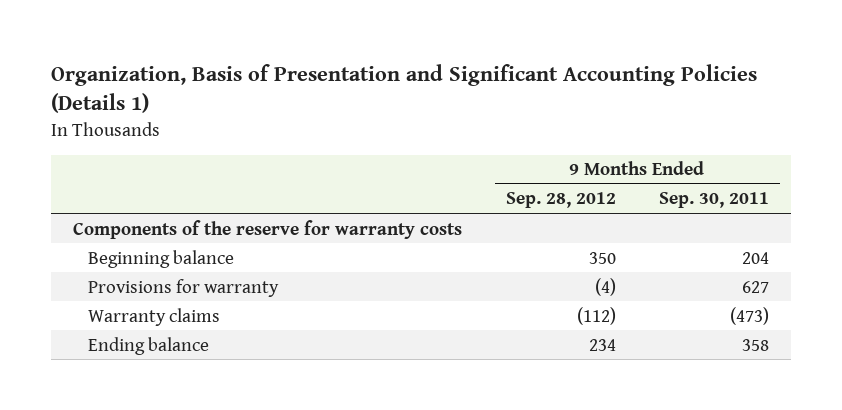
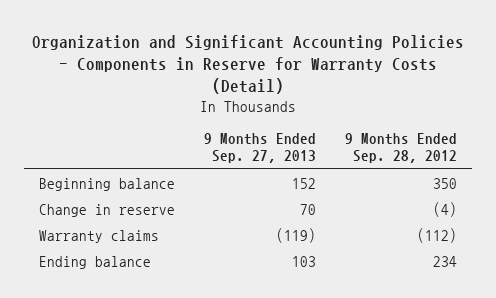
- Organization, Basis of Presentation and Significant Accounting Policies (Details 1)
+ Organization and Significant Accounting Policies - Components in Reserve for Warranty Costs (Detail)
- | 9 Months Ended Sep. 28, 2012 | 9 Months Ended Sep. 30, 2011
+ | 9 Months Ended Sep. 27, 2013 | 9 Months Ended Sep. 28, 2012
- Components of the reserve for warranty costs
- Provisions for warranty | (4) | 627
+ Change in reserve | 70 | (4)

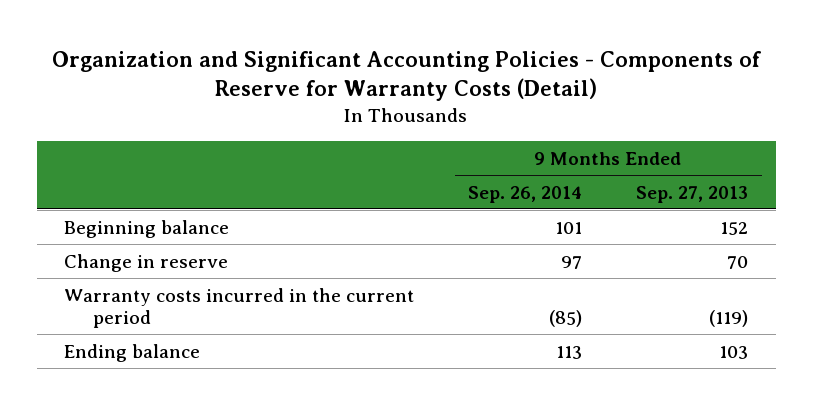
- Organization and Significant Accounting Policies - Components in Reserve for Warranty Costs (Detail)
+ Organization and Significant Accounting Policies - Components of Reserve for Warranty Costs (Detail)
- | 9 Months Ended Sep. 27, 2013 | 9 Months Ended Sep. 28, 2012
+ | 9 Months Ended Sep. 26, 2014 | 9 Months Ended Sep. 27, 2013
- Warranty claims | (119) | (112)
+ Warranty costs incurred in the current period | (85) | (119)

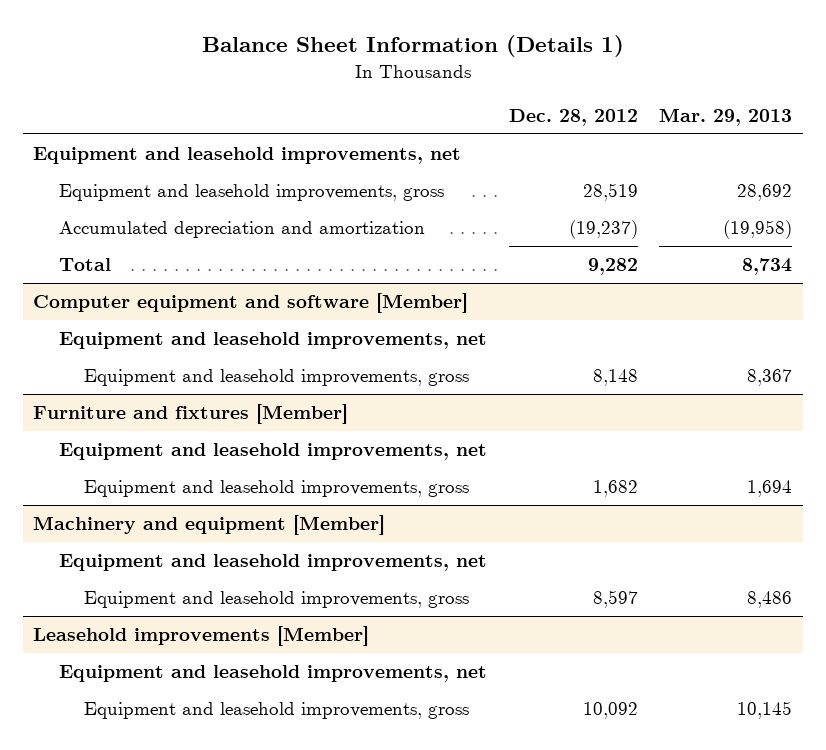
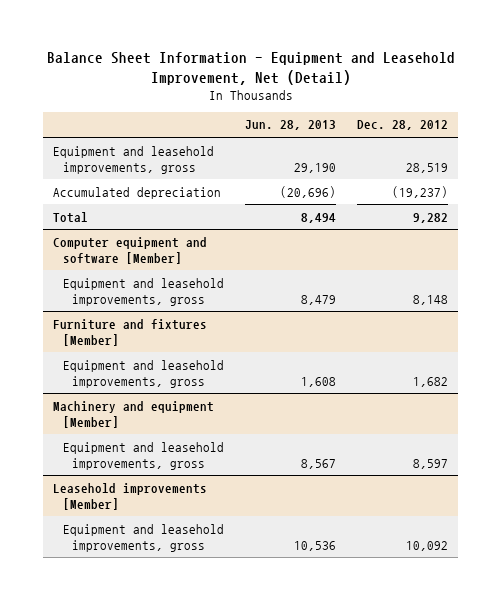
- Balance Sheet Information (Details 1)
+ Balance Sheet Information - Equipment and Leasehold Improvement, Net (Detail)
- | Dec. 28, 2012 | Mar. 29, 2013
+ | Jun. 28, 2013 | Dec. 28, 2012
- Equipment and leasehold improvements, net
- Accumulated depreciation and amortization | (19,237) | (19,958)
+ Accumulated depreciation | (20,696) | (19,237)
@ Computer equipment and software [Member]
- Equipment and leasehold improvements, net
@ Furniture and fixtures [Member]
- Equipment and leasehold improvements, net
@ Machinery and equipment [Member]
- Equipment and leasehold improvements, net
@ Leasehold improvements [Member]
- Equipment and leasehold improvements, net

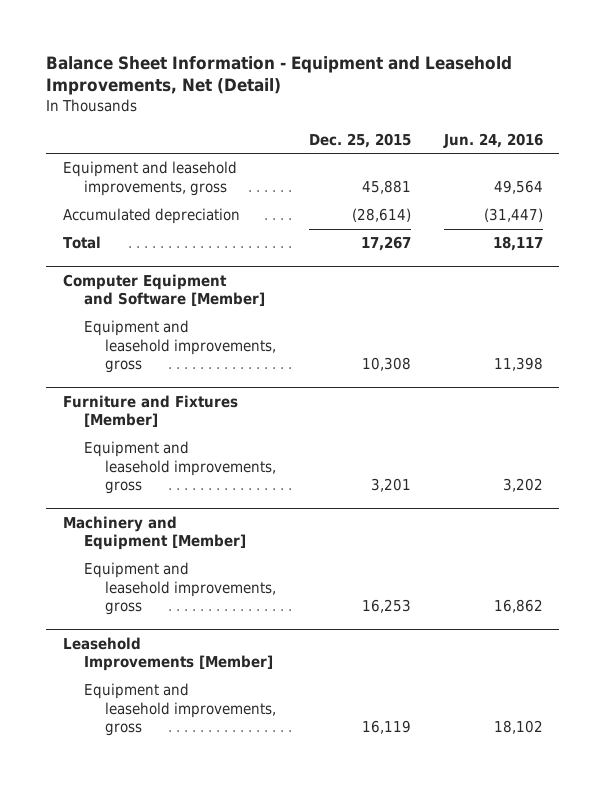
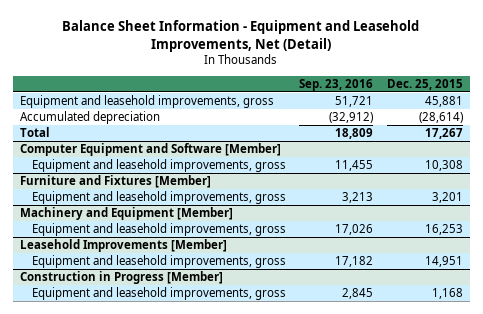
- | Dec. 25, 2015 | Jun. 24, 2016
+ | Sep. 23, 2016 | Dec. 25, 2015
@ Leasehold Improvements [Member]
- Equipment and leasehold improvements, gross | 16,119 | 18,102
+ Equipment and leasehold improvements, gross | 17,182 | 14,951
+ Construction in Progress [Member]
+ Equipment and leasehold improvements, gross | 2,845 | 1,168

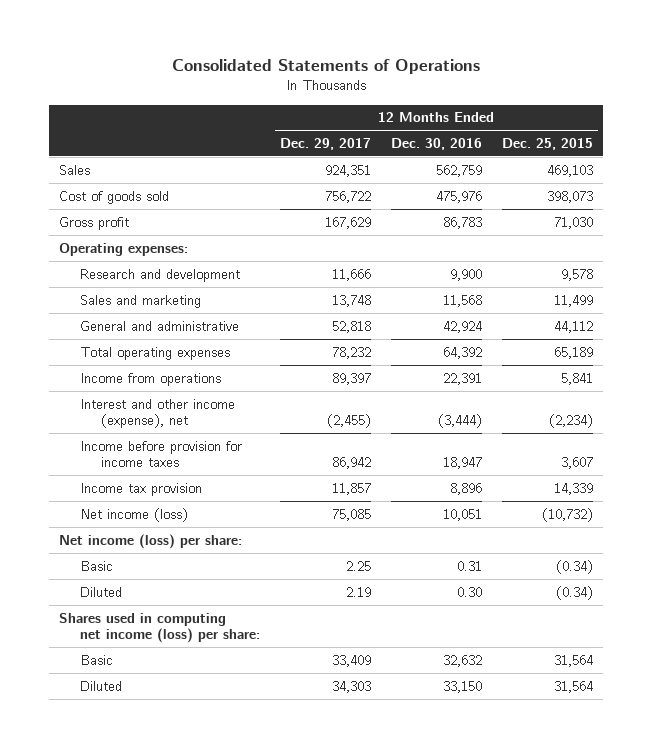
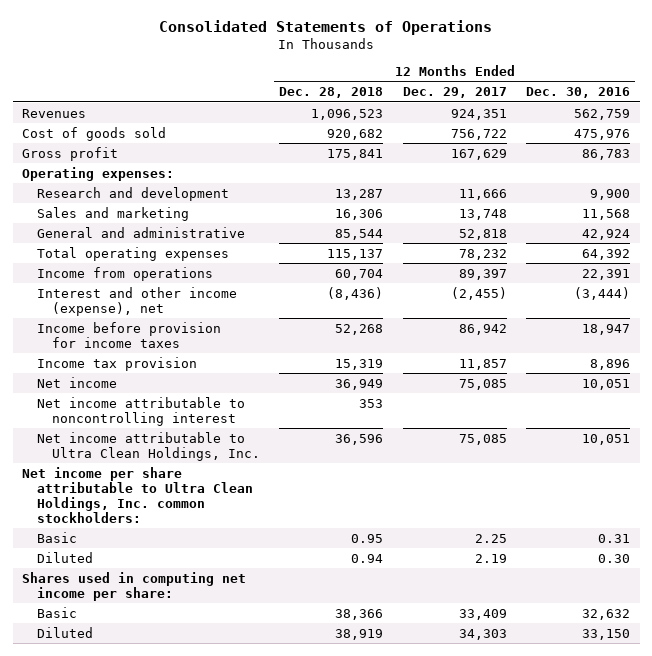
- | 12 Months Ended Dec. 29, 2017 | 12 Months Ended Dec. 30, 2016 | 12 Months Ended Dec. 25, 2015
+ | 12 Months Ended Dec. 28, 2018 | 12 Months Ended Dec. 29, 2017 | 12 Months Ended Dec. 30, 2016
- Sales | 924,351 | 562,759 | 469,103
+ Revenues | 1,096,523 | 924,351 | 562,759
- Net income (loss) | 75,085 | 10,051 | (10,732)
- Net income (loss) per share:
+ Net income | 36,949 | 75,085 | 10,051
+ Net income attributable to noncontrolling interest | 353 | |
+ Net income attributable to Ultra Clean Holdings, Inc. | 36,596 | 75,085 | 10,051
+ Net income per share attributable to Ultra Clean Holdings, Inc. common stockholders:
- Shares used in computing net income (loss) per share:
+ Shares used in computing net income per share:

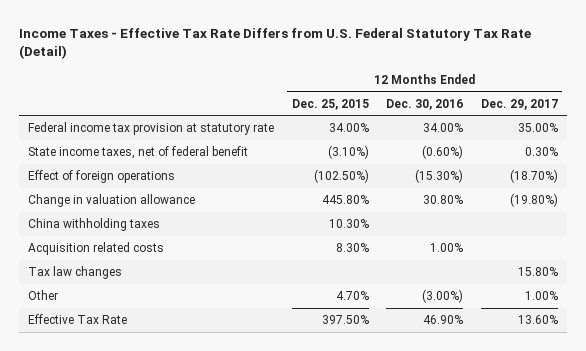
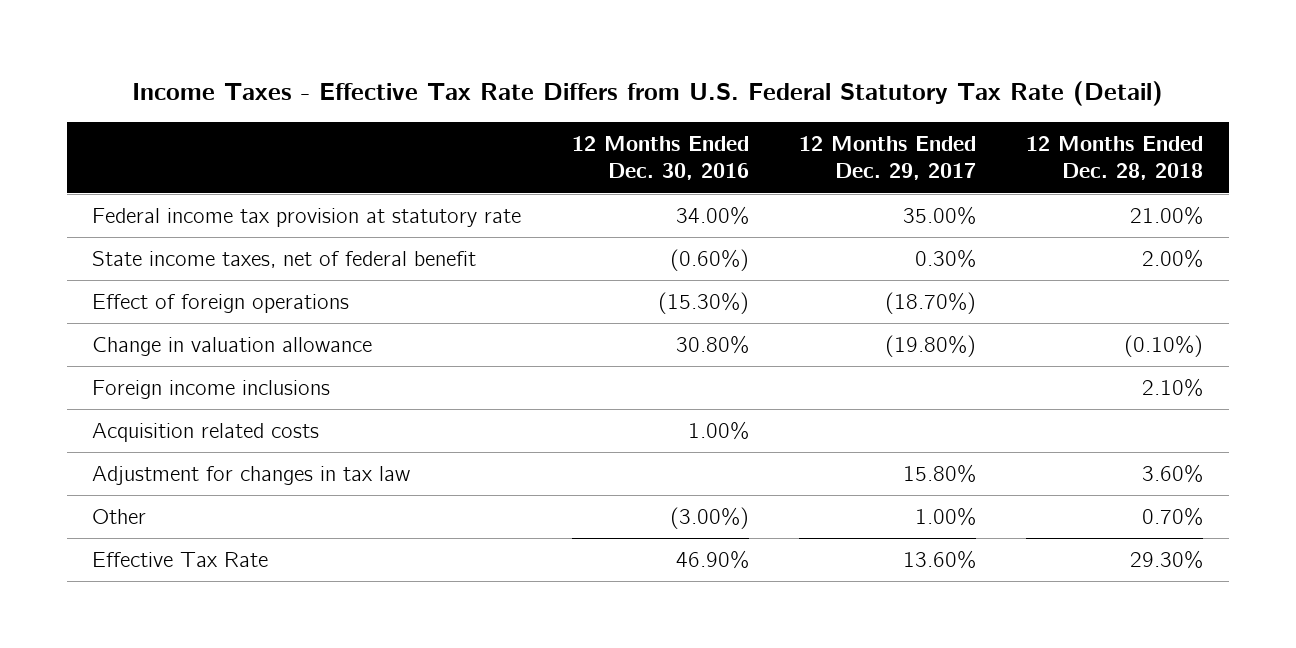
- | 12 Months Ended Dec. 25, 2015 | 12 Months Ended Dec. 30, 2016 | 12 Months Ended Dec. 29, 2017
+ | 12 Months Ended Dec. 30, 2016 | 12 Months Ended Dec. 29, 2017 | 12 Months Ended Dec. 28, 2018
- China withholding taxes | 10.30% | |
+ Foreign income inclusions | | | 2.10%
- Tax law changes | | | 15.80%
+ Adjustment for changes in tax law | | 15.80% | 3.60%

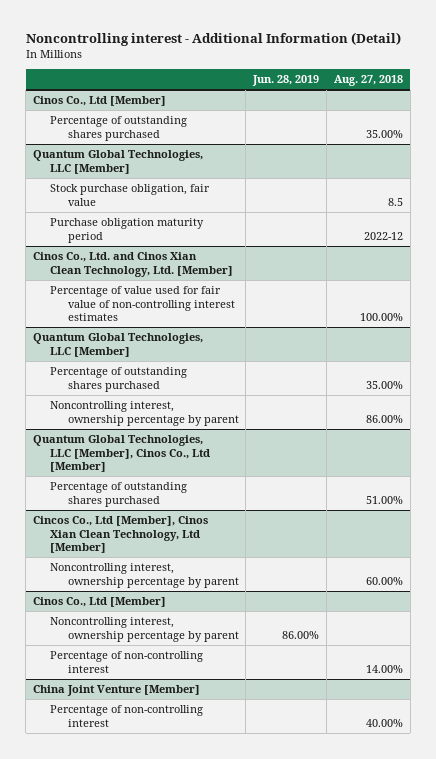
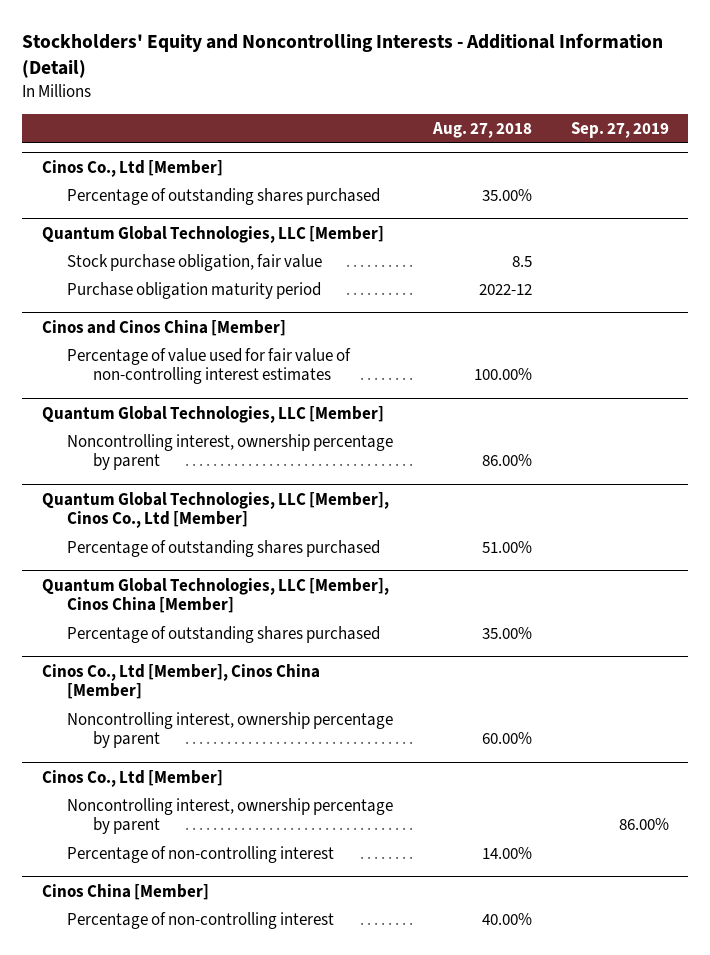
- Noncontrolling interest - Additional Information (Detail)
+ Stockholders' Equity and Noncontrolling Interests - Additional Information (Detail)
- | Jun. 28, 2019 | Aug. 27, 2018
+ | Aug. 27, 2018 | Sep. 27, 2019
- Cinos Co., Ltd. and Cinos Xian Clean Technology, Ltd. [Member]
+ Cinos and Cinos China [Member]
@ Quantum Global Technologies, LLC [Member]
- Percentage of outstanding shares purchased | | 35.00%
- Cincos Co., Ltd [Member], Cinos Xian Clean Technology, Ltd [Member]
+ Quantum Global Technologies, LLC [Member], Cinos China [Member]
+ Percentage of outstanding shares purchased | 35.00% |
+ Cinos Co., Ltd [Member], Cinos China [Member]
- China Joint Venture [Member]
+ Cinos China [Member]

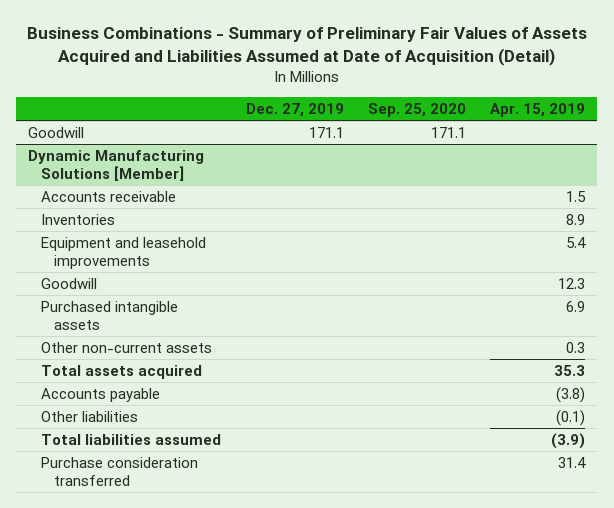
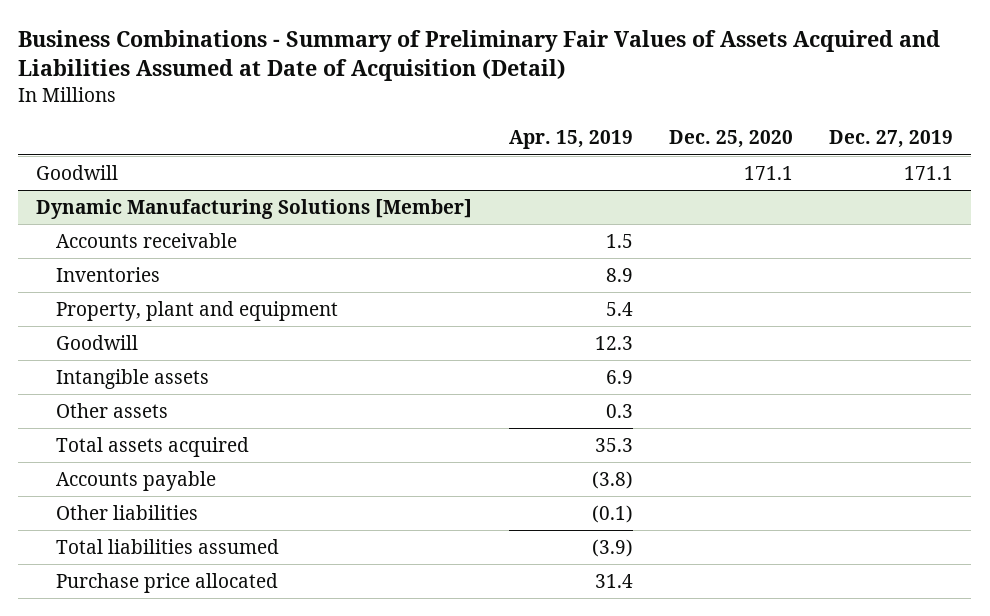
- | Dec. 27, 2019 | Sep. 25, 2020 | Apr. 15, 2019
+ | Apr. 15, 2019 | Dec. 25, 2020 | Dec. 27, 2019
@ Dynamic Manufacturing Solutions [Member]
- Equipment and leasehold improvements | | | 5.4
+ Property, plant and equipment | 5.4 | |
- Purchased intangible assets | | | 6.9
- Other non-current assets | | | 0.3
+ Intangible assets | 6.9 | |
+ Other assets | 0.3 | |
- Purchase consideration transferred | | | 31.4
+ Purchase price allocated | 31.4 | |

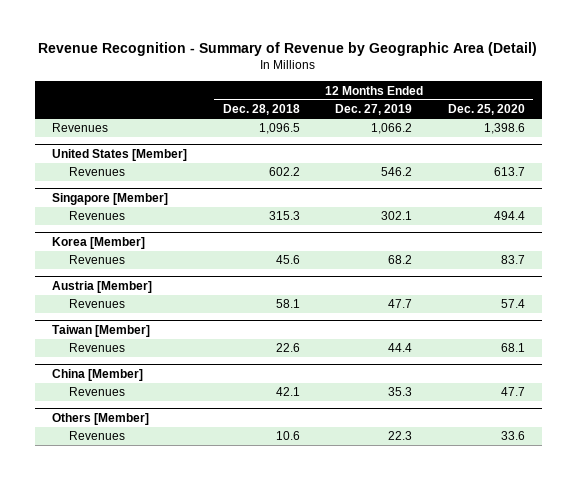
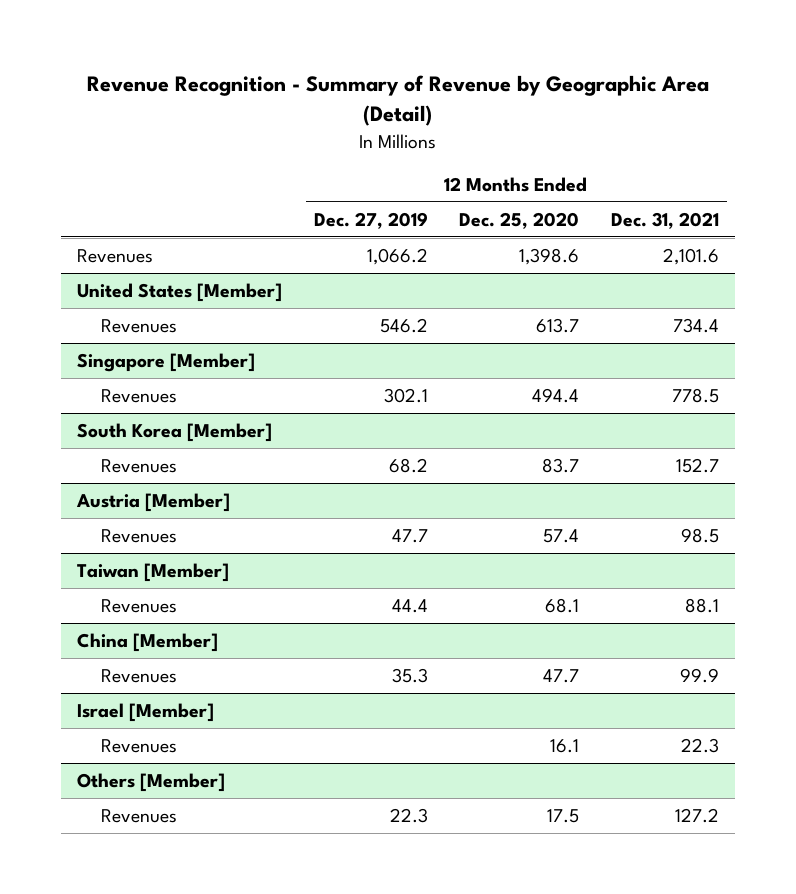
- | 12 Months Ended Dec. 28, 2018 | 12 Months Ended Dec. 27, 2019 | 12 Months Ended Dec. 25, 2020
+ | 12 Months Ended Dec. 27, 2019 | 12 Months Ended Dec. 25, 2020 | 12 Months Ended Dec. 31, 2021
- Korea [Member]
+ South Korea [Member]
+ Israel [Member]
+ Revenues | | 16.1 | 22.3
@ Others [Member]
- Revenues | 10.6 | 22.3 | 33.6
+ Revenues | 22.3 | 17.5 | 127.2

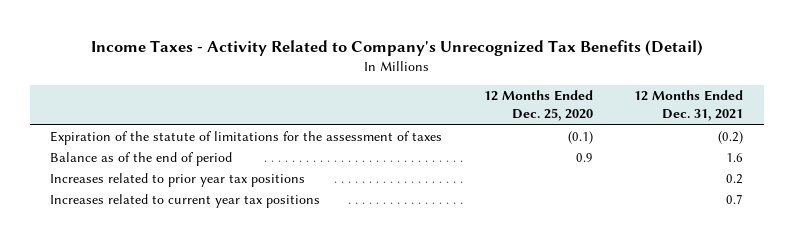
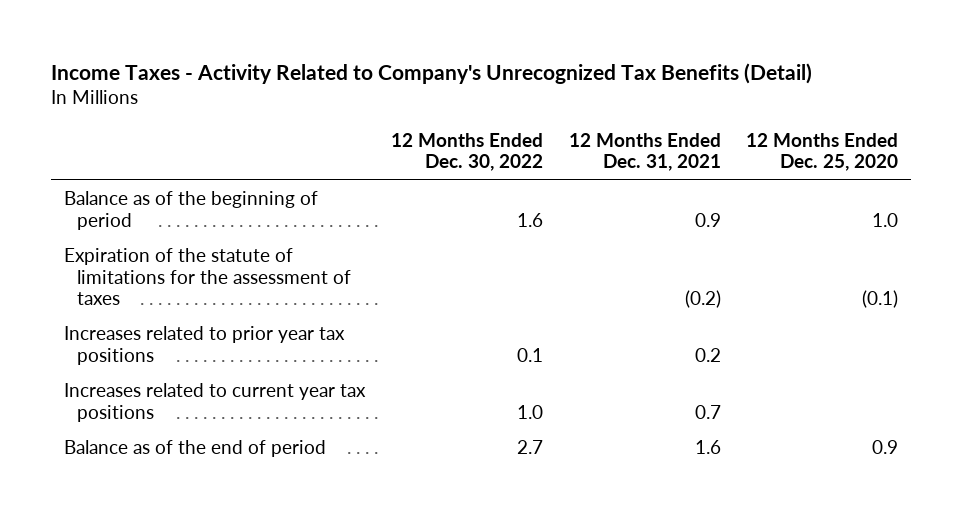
- | 12 Months Ended Dec. 25, 2020 | 12 Months Ended Dec. 31, 2021
+ | 12 Months Ended Dec. 30, 2022 | 12 Months Ended Dec. 31, 2021 | 12 Months Ended Dec. 25, 2020
+ Balance as of the beginning of period | 1.6 | 0.9 | 1.0
moved down: Balance as of the end of period | 2.7 | 1.6 | 0.9

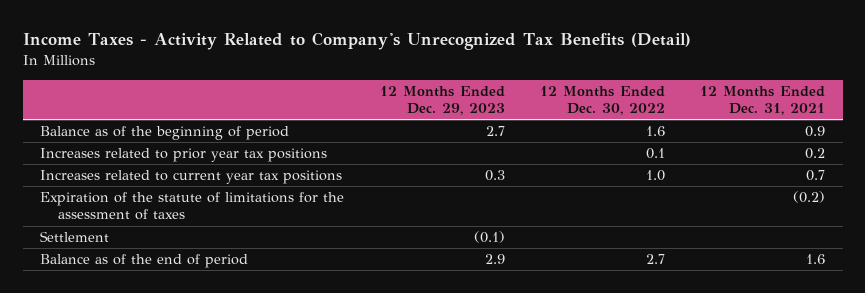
- | 12 Months Ended Dec. 30, 2022 | 12 Months Ended Dec. 31, 2021 | 12 Months Ended Dec. 25, 2020
+ | 12 Months Ended Dec. 29, 2023 | 12 Months Ended Dec. 30, 2022 | 12 Months Ended Dec. 31, 2021
moved down: Expiration of the statute of limitations for the assessment of taxes | | | (0.2)
+ Settlement | (0.1) | |

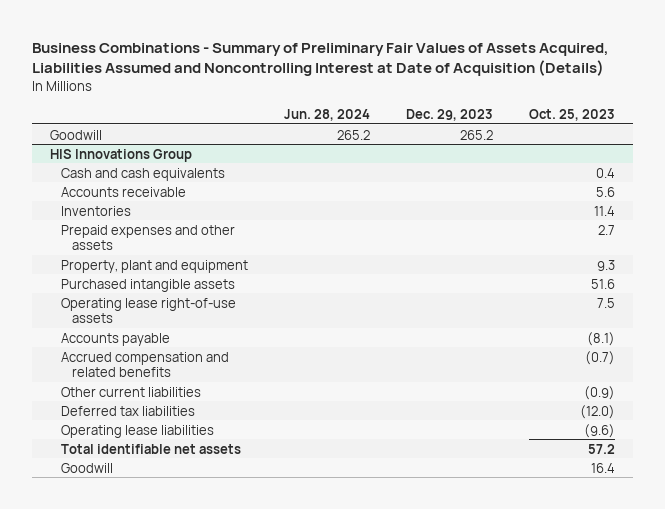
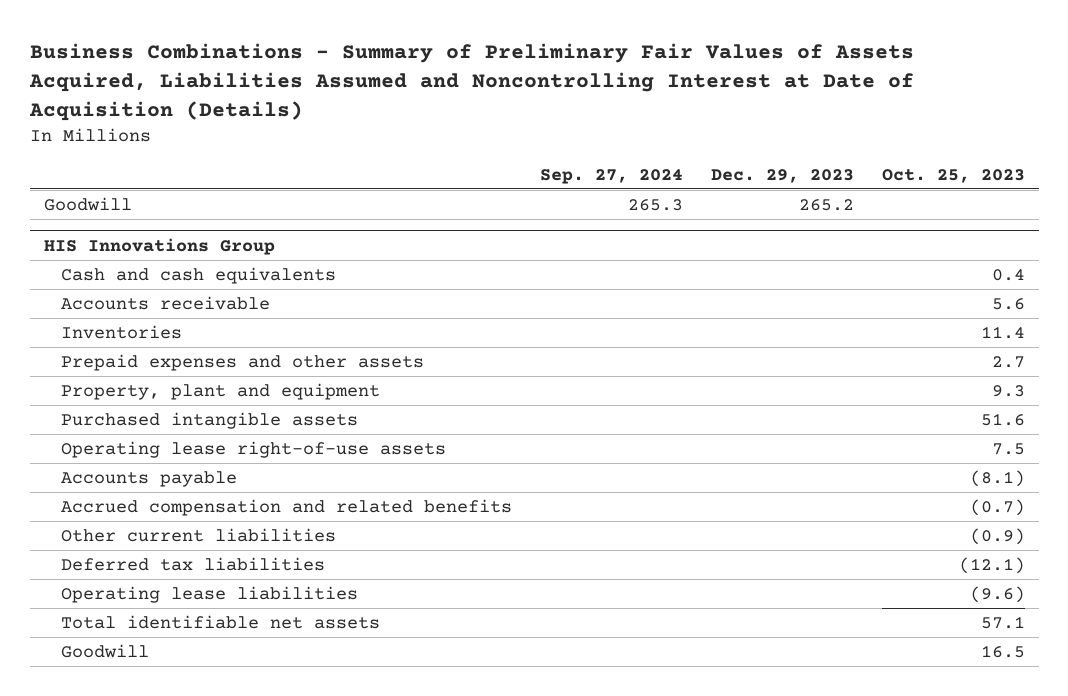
- | Jun. 28, 2024 | Dec. 29, 2023 | Oct. 25, 2023
+ | Sep. 27, 2024 | Dec. 29, 2023 | Oct. 25, 2023
@ HIS Innovations Group
- Deferred tax liabilities | | | (12.0)
+ Deferred tax liabilities | | | (12.1)
- Total identifiable net assets | | | 57.2
- Goodwill | | | 16.4
+ Total identifiable net assets | | | 57.1
+ Goodwill | | | 16.5

